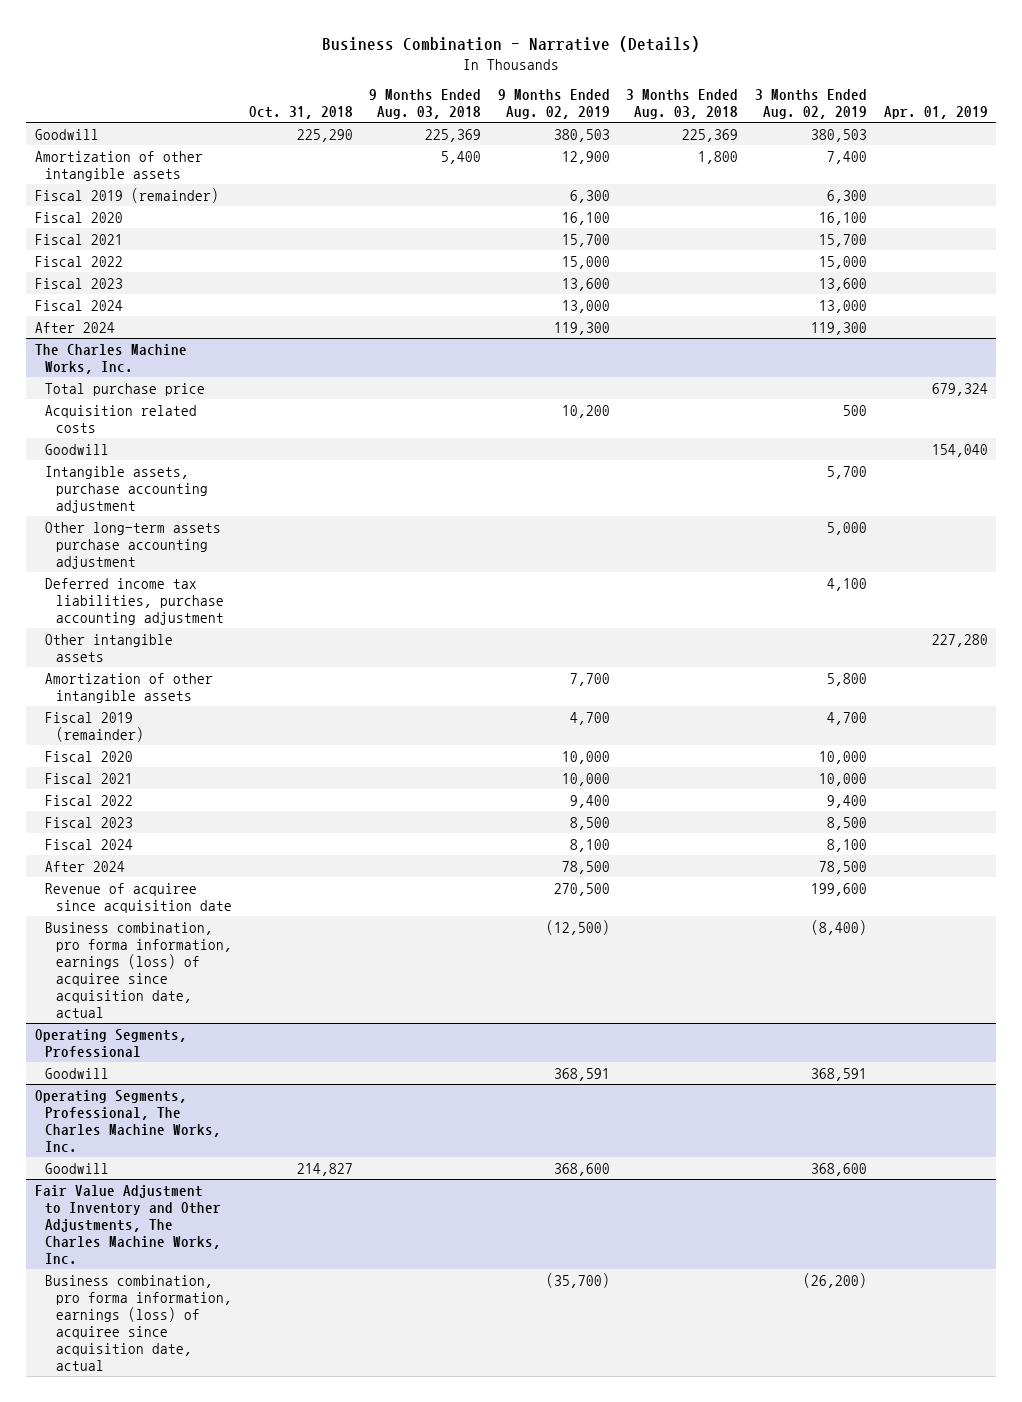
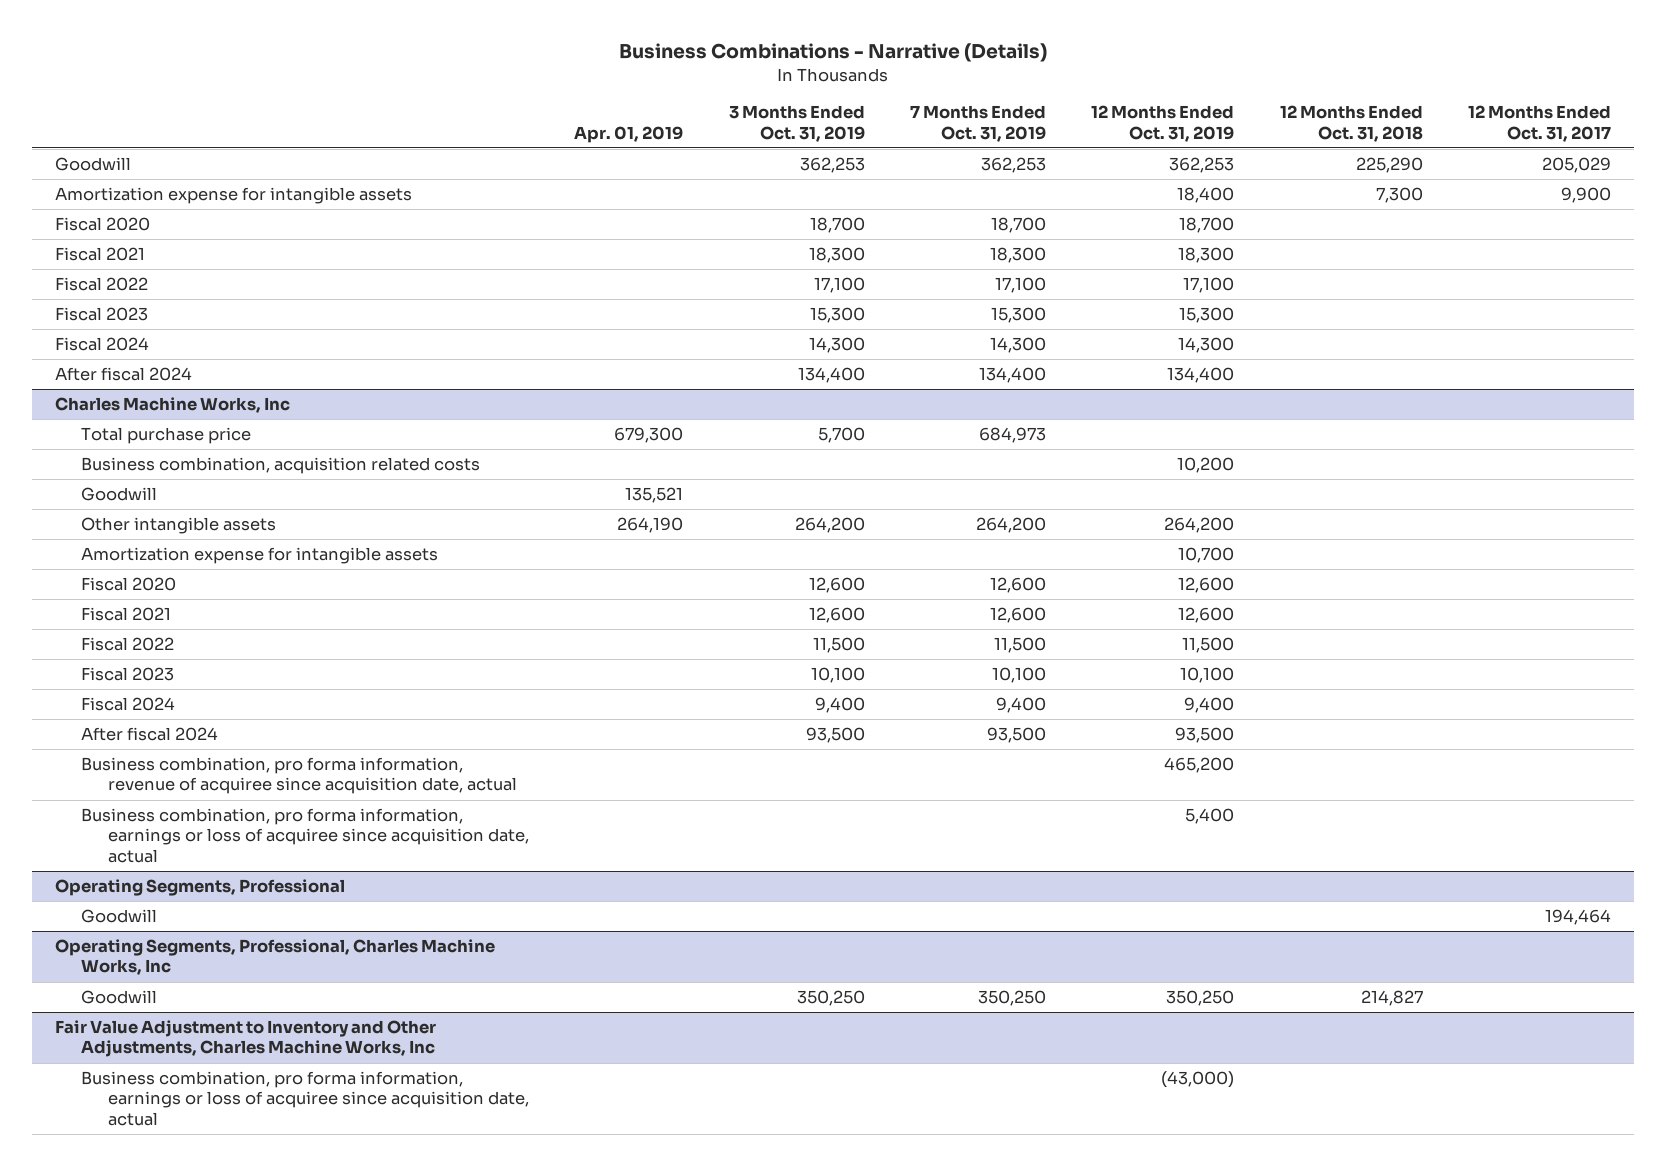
- Business Combination - Narrative (Details)
+ Business Combinations - Narrative (Details)
- | Oct. 31, 2018 | 9 Months Ended Aug. 03, 2018 | 9 Months Ended Aug. 02, 2019 | 3 Months Ended Aug. 03, 2018 | 3 Months Ended Aug. 02, 2019 | Apr. 01, 2019
+ | Apr. 01, 2019 | 3 Months Ended Oct. 31, 2019 | 7 Months Ended Oct. 31, 2019 | 12 Months Ended Oct. 31, 2019 | 12 Months Ended Oct. 31, 2018 | 12 Months Ended Oct. 31, 2017
- Amortization of other intangible assets | | 5,400 | 12,900 | 1,800 | 7,400 |
- Fiscal 2019 (remainder) | | | 6,300 | | 6,300 |
+ Amortization expense for intangible assets | | | | 18,400 | 7,300 | 9,900
- After 2024 | | | 119,300 | | 119,300 |
- The Charles Machine Works, Inc.
- Total purchase price | | | | | | 679,324
- Acquisition related costs | | | 10,200 | | 500 |
- Goodwill | | | | | | 154,040
- Intangible assets, purchase accounting adjustment | | | | | 5,700 |
- Other long-term assets purchase accounting adjustment | | | | | 5,000 |
- Deferred income tax liabilities, purchase accounting adjustment | | | | | 4,100 |
- Other intangible assets | | | | | | 227,280
- Amortization of other intangible assets | | | 7,700 | | 5,800 |
- Fiscal 2019 (remainder) | | | 4,700 | | 4,700 |
+ After fiscal 2024 | | 134,400 | 134,400 | 134,400 | |
+ Charles Machine Works, Inc
+ Total purchase price | 679,300 | 5,700 | 684,973 | | |
+ Business combination, acquisition related costs | | | | 10,200 | |
+ Goodwill | 135,521 | | | | |
+ Other intangible assets | 264,190 | 264,200 | 264,200 | 264,200 | |
+ Amortization expense for intangible assets | | | | 10,700 | |
- After 2024 | | | 78,500 | | 78,500 |
- Revenue of acquiree since acquisition date | | | 270,500 | | 199,600 |
- Business combination, pro forma information, earnings (loss) of acquiree since acquisition date, actual | | | (12,500) | | (8,400) |
+ After fiscal 2024 | | 93,500 | 93,500 | 93,500 | |
+ Business combination, pro forma information, revenue of acquiree since acquisition date, actual | | | | 465,200 | |
+ Business combination, pro forma information, earnings or loss of acquiree since acquisition date, actual | | | | 5,400 | |
- Operating Segments, Professional, The Charles Machine Works, Inc.
+ Operating Segments, Professional, Charles Machine Works, Inc
- Fair Value Adjustment to Inventory and Other Adjustments, The Charles Machine Works, Inc.
- Business combination, pro forma information, earnings (loss) of acquiree since acquisition date, actual | | | (35,700) | | (26,200) |
+ Fair Value Adjustment to Inventory and Other Adjustments, Charles Machine Works, Inc
+ Business combination, pro forma information, earnings or loss of acquiree since acquisition date, actual | | | | (43,000) | |

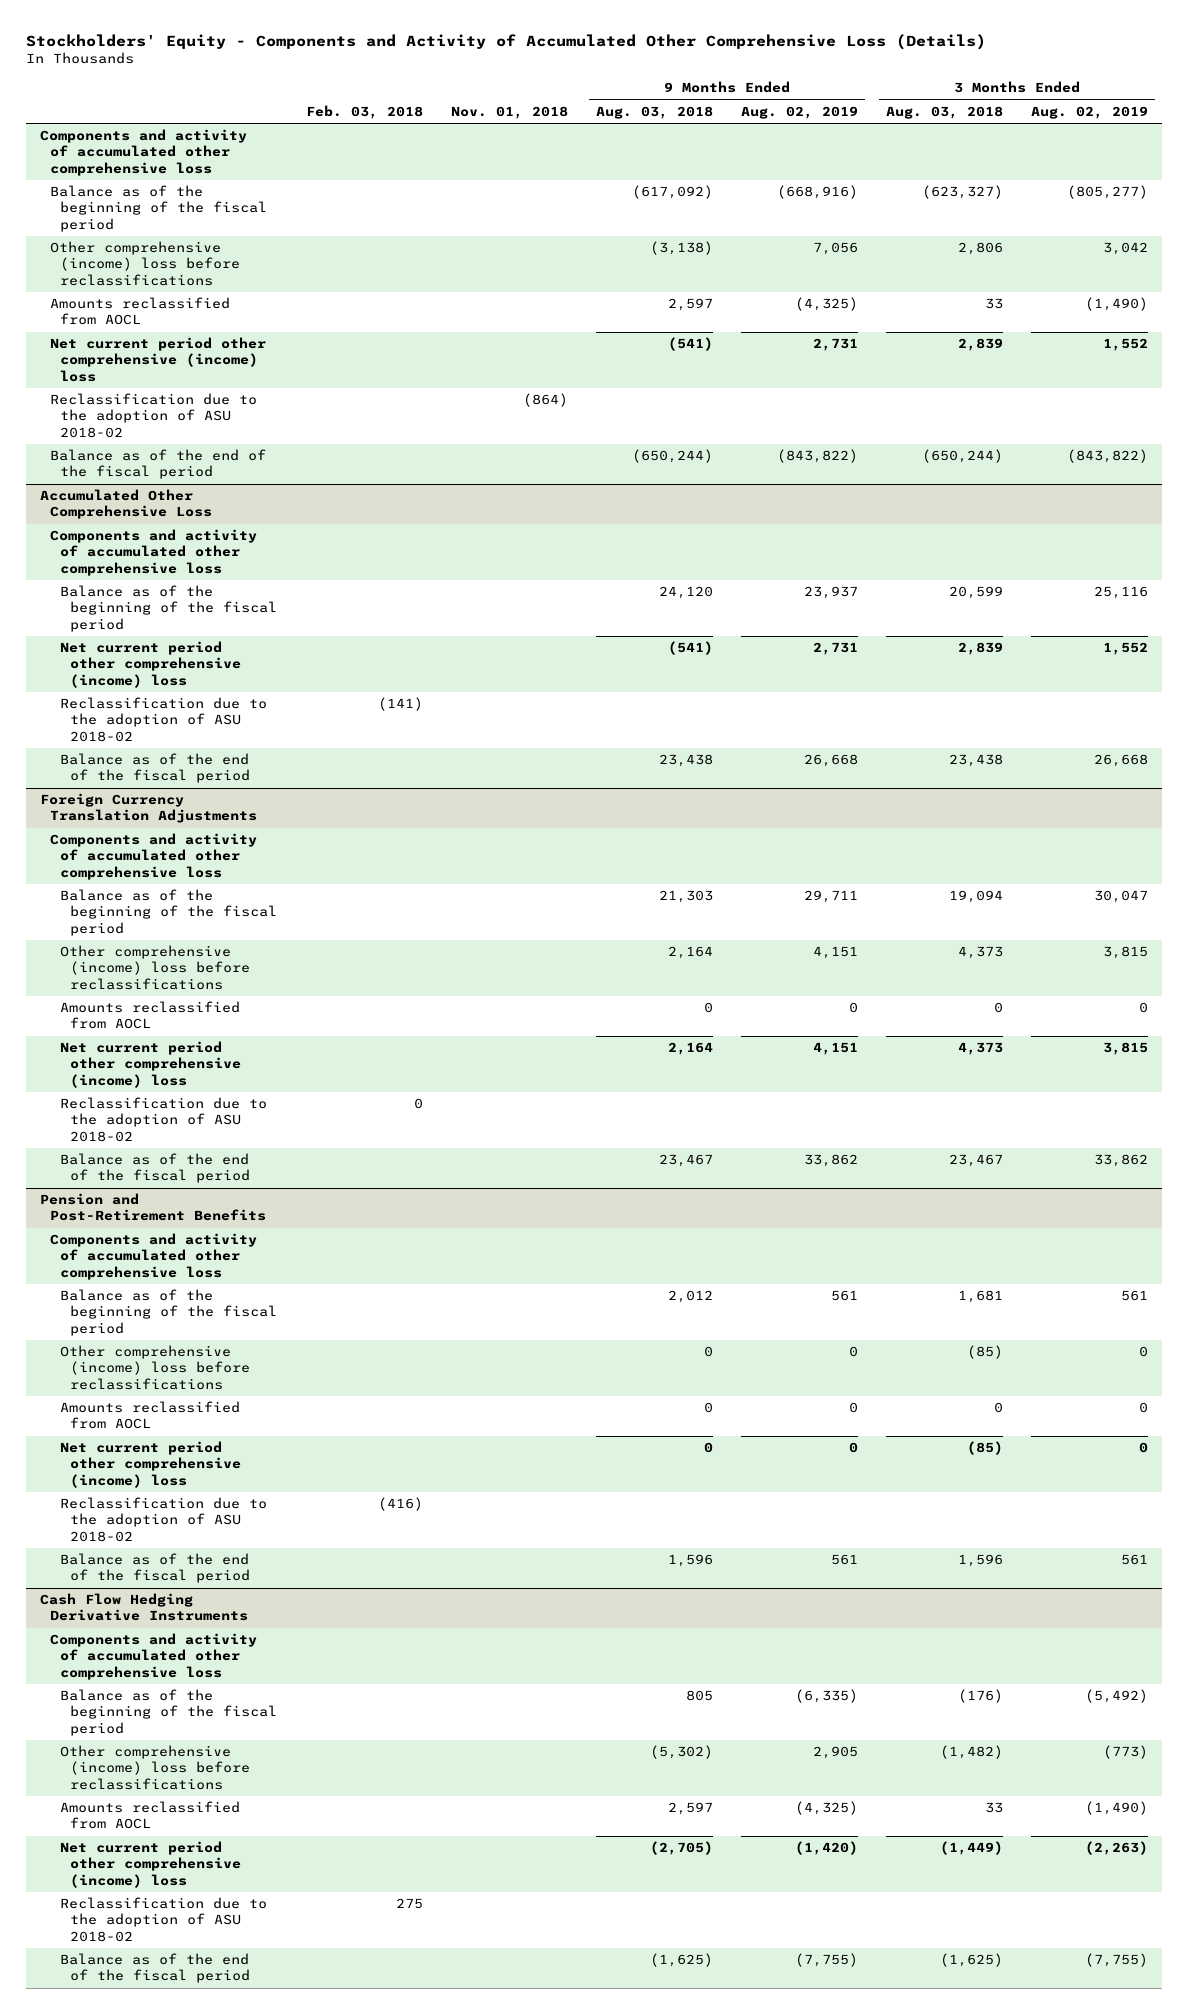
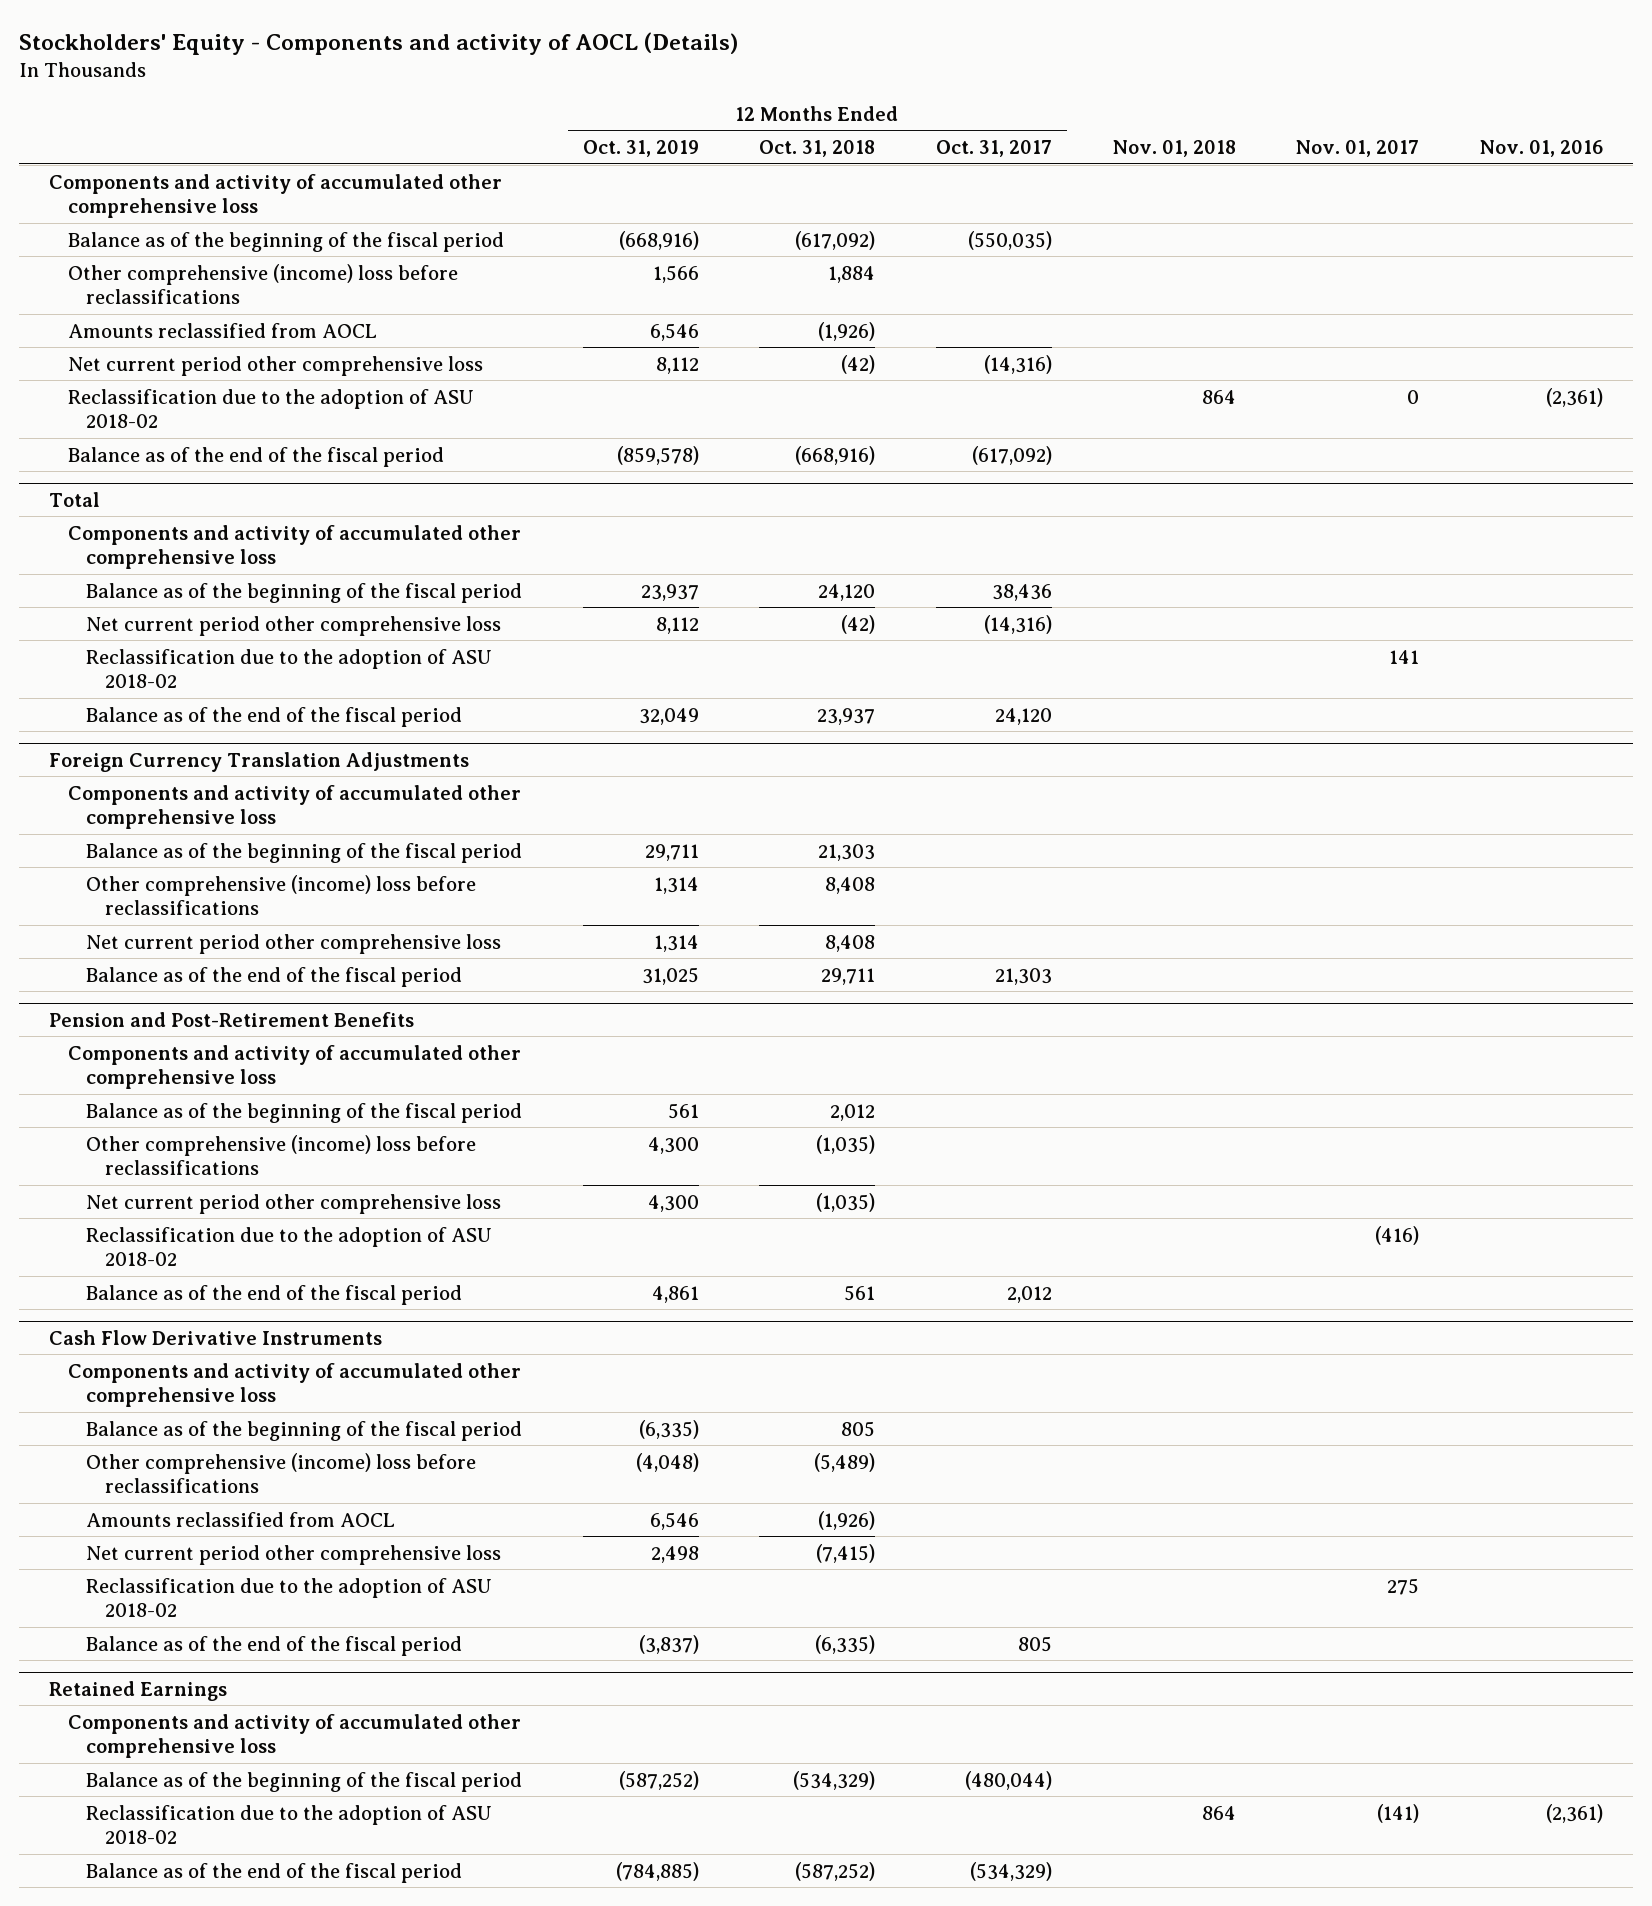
- Stockholders' Equity - Components and Activity of Accumulated Other Comprehensive Loss (Details)
+ Stockholders' Equity - Components and activity of AOCL (Details)
- | Feb. 03, 2018 | Nov. 01, 2018 | 9 Months Ended Aug. 03, 2018 | 9 Months Ended Aug. 02, 2019 | 3 Months Ended Aug. 03, 2018 | 3 Months Ended Aug. 02, 2019
+ | 12 Months Ended Oct. 31, 2019 | 12 Months Ended Oct. 31, 2018 | 12 Months Ended Oct. 31, 2017 | Nov. 01, 2018 | Nov. 01, 2017 | Nov. 01, 2016
- Net current period other comprehensive (income) loss | | | (541) | 2,731 | 2,839 | 1,552
- Reclassification due to the adoption of ASU 2018-02 | | (864) | | | |
+ Net current period other comprehensive loss | 8,112 | (42) | (14,316) | | |
+ Reclassification due to the adoption of ASU 2018-02 | | | | 864 | 0 | (2,361)
- Accumulated Other Comprehensive Loss
+ Total
- Net current period other comprehensive (income) loss | | | (541) | 2,731 | 2,839 | 1,552
+ Net current period other comprehensive loss | 8,112 | (42) | (14,316) | | |
@ Foreign Currency Translation Adjustments
- Amounts reclassified from AOCL | | | 0 | 0 | 0 | 0
- Net current period other comprehensive (income) loss | | | 2,164 | 4,151 | 4,373 | 3,815
- Reclassification due to the adoption of ASU 2018-02 | 0 | | | | |
+ Net current period other comprehensive loss | 1,314 | 8,408 | | | |
@ Pension and Post-Retirement Benefits
- Amounts reclassified from AOCL | | | 0 | 0 | 0 | 0
- Net current period other comprehensive (income) loss | | | 0 | 0 | (85) | 0
+ Net current period other comprehensive loss | 4,300 | (1,035) | | | |
- Cash Flow Hedging Derivative Instruments
+ Cash Flow Derivative Instruments
- Net current period other comprehensive (income) loss | | | (2,705) | (1,420) | (1,449) | (2,263)
+ Net current period other comprehensive loss | 2,498 | (7,415) | | | |
+ Retained Earnings
+ Components and activity of accumulated other comprehensive loss
+ Balance as of the beginning of the fiscal period | (587,252) | (534,329) | (480,044) | | |
+ Reclassification due to the adoption of ASU 2018-02 | | | | 864 | (141) | (2,361)
+ Balance as of the end of the fiscal period | (784,885) | (587,252) | (534,329) | | |

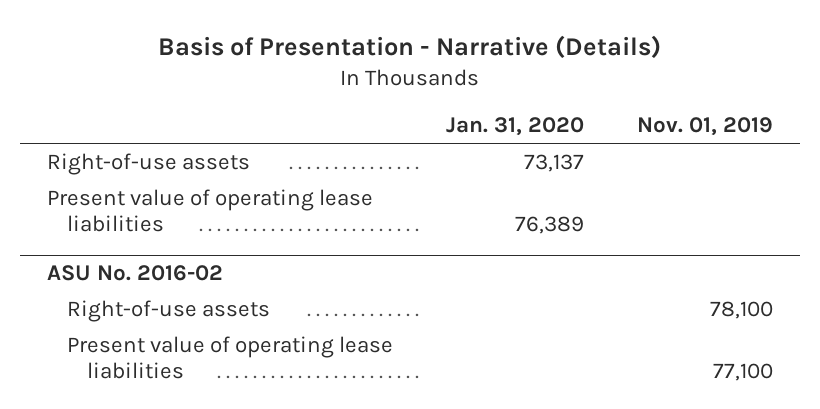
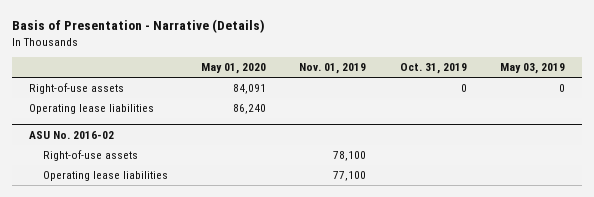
- | Jan. 31, 2020 | Nov. 01, 2019
+ | May 01, 2020 | Nov. 01, 2019 | Oct. 31, 2019 | May 03, 2019
- Present value of operating lease liabilities | 76,389 |
+ Operating lease liabilities | 86,240 | | |
@ ASU No. 2016-02
- Present value of operating lease liabilities | | 77,100
+ Operating lease liabilities | | 77,100 | |

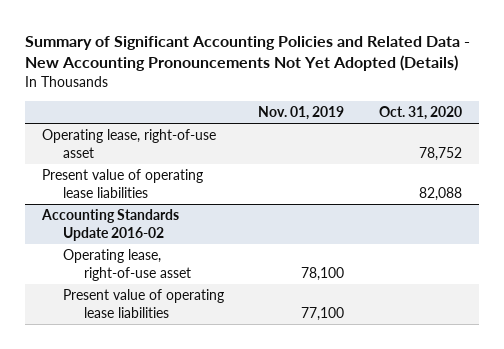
- Basis of Presentation - Narrative (Details)
+ Summary of Significant Accounting Policies and Related Data - New Accounting Pronouncements Not Yet Adopted (Details)
- | May 01, 2020 | Nov. 01, 2019 | Oct. 31, 2019 | May 03, 2019
+ | Nov. 01, 2019 | Oct. 31, 2020
- Right-of-use assets | 84,091 | | 0 | 0
- Operating lease liabilities | 86,240 | | |
- ASU No. 2016-02
- Right-of-use assets | | 78,100 | |
- Operating lease liabilities | | 77,100 | |
+ Operating lease, right-of-use asset | | 78,752
+ Present value of operating lease liabilities | | 82,088
+ Accounting Standards Update 2016-02
+ Operating lease, right-of-use asset | 78,100 |
+ Present value of operating lease liabilities | 77,100 |

